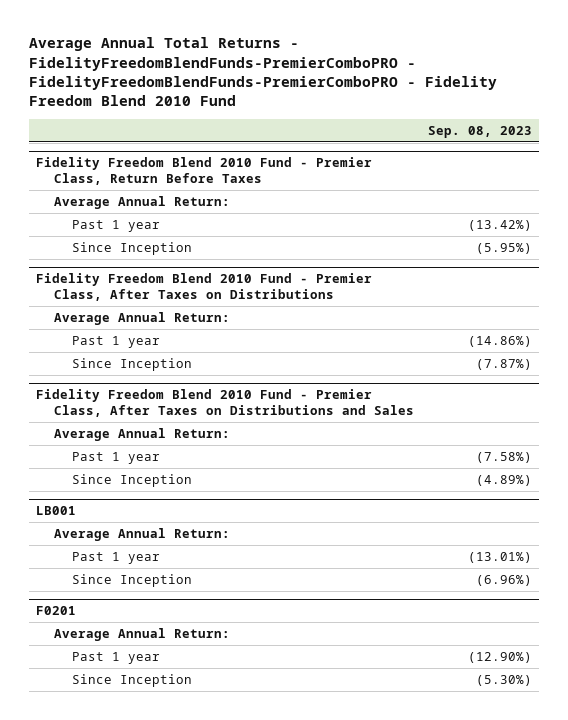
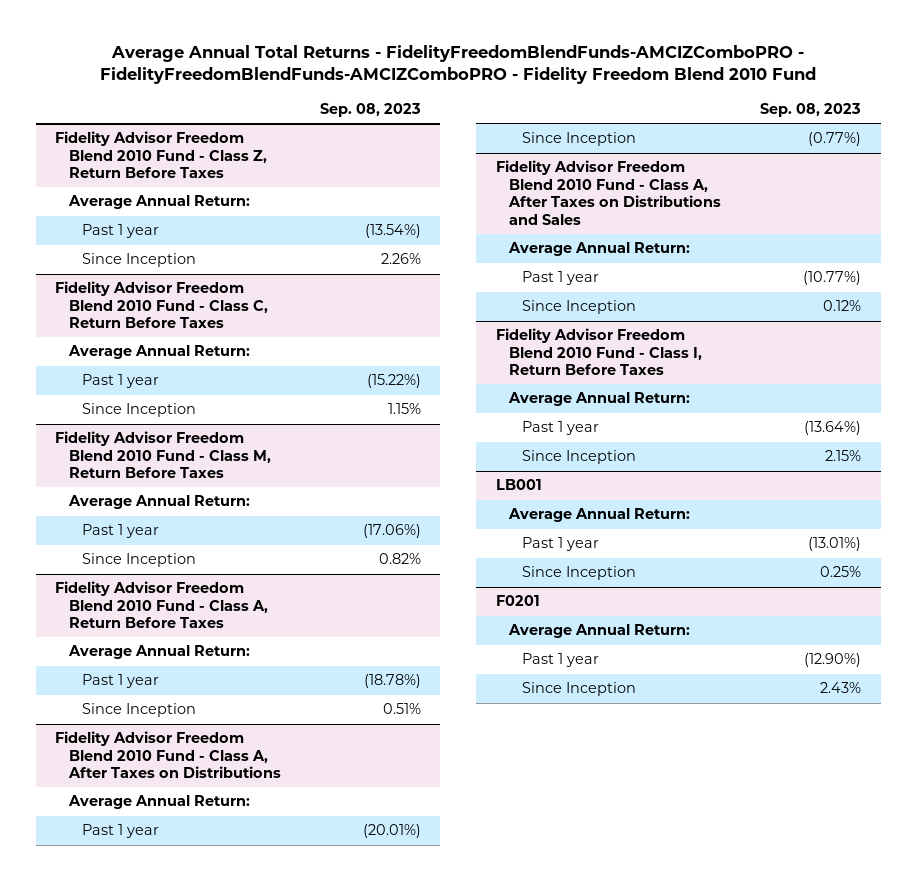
- Average Annual Total Returns - FidelityFreedomBlendFunds-PremierComboPRO - FidelityFreedomBlendFunds-PremierComboPRO - Fidelity Freedom Blend 2010 Fund
+ Average Annual Total Returns - FidelityFreedomBlendFunds-AMCIZComboPRO - FidelityFreedomBlendFunds-AMCIZComboPRO - Fidelity Freedom Blend 2010 Fund
- Fidelity Freedom Blend 2010 Fund - Premier Class, Return Before Taxes
+ Fidelity Advisor Freedom Blend 2010 Fund - Class Z, Return Before Taxes
- Past 1 year | (13.42%)
- Since Inception | (5.95%)
- Fidelity Freedom Blend 2010 Fund - Premier Class, After Taxes on Distributions
+ Past 1 year | (13.54%)
+ Since Inception | 2.26%
+ Fidelity Advisor Freedom Blend 2010 Fund - Class C, Return Before Taxes
- Past 1 year | (14.86%)
- Since Inception | (7.87%)
- Fidelity Freedom Blend 2010 Fund - Premier Class, After Taxes on Distributions and Sales
+ Past 1 year | (15.22%)
+ Since Inception | 1.15%
+ Fidelity Advisor Freedom Blend 2010 Fund - Class M, Return Before Taxes
- Past 1 year | (7.58%)
- Since Inception | (4.89%)
+ Past 1 year | (17.06%)
+ Since Inception | 0.82%
+ Fidelity Advisor Freedom Blend 2010 Fund - Class A, Return Before Taxes
+ Average Annual Return:
+ Past 1 year | (18.78%)
+ Since Inception | 0.51%
+ Fidelity Advisor Freedom Blend 2010 Fund - Class A, After Taxes on Distributions
+ Average Annual Return:
+ Past 1 year | (20.01%)
+ Since Inception | (0.77%)
+ Fidelity Advisor Freedom Blend 2010 Fund - Class A, After Taxes on Distributions and Sales
+ Average Annual Return:
+ Past 1 year | (10.77%)
+ Since Inception | 0.12%
+ Fidelity Advisor Freedom Blend 2010 Fund - Class I, Return Before Taxes
+ Average Annual Return:
+ Past 1 year | (13.64%)
+ Since Inception | 2.15%
@ LB001
- Since Inception | (6.96%)
+ Since Inception | 0.25%
@ F0201
- Since Inception | (5.30%)
+ Since Inception | 2.43%

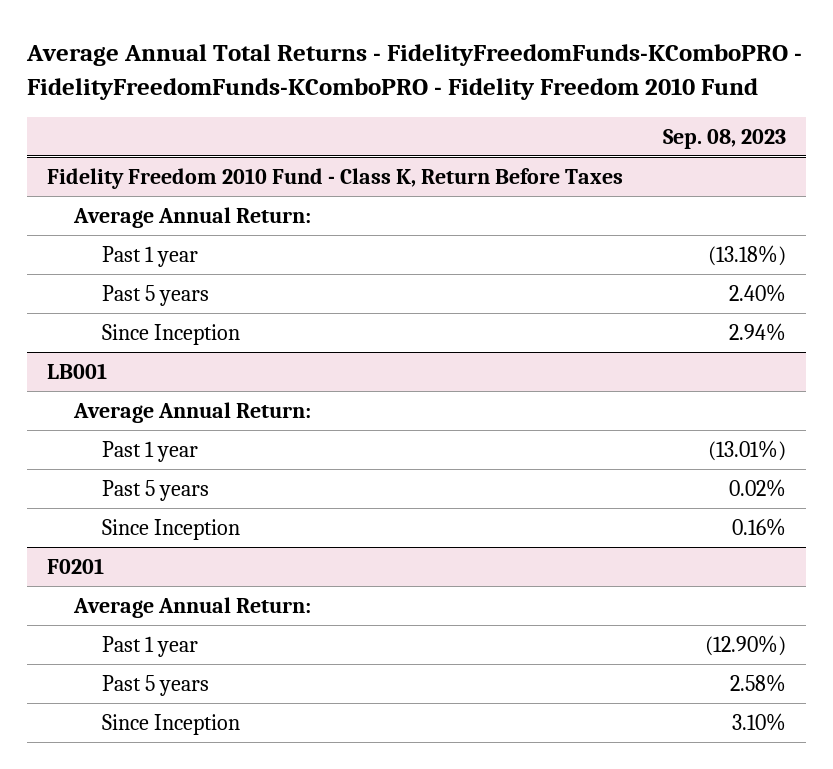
- Average Annual Total Returns - FidelityFreedomBlendFunds-AMCIZComboPRO - FidelityFreedomBlendFunds-AMCIZComboPRO - Fidelity Freedom Blend 2010 Fund
+ Average Annual Total Returns - FidelityFreedomFunds-KComboPRO - FidelityFreedomFunds-KComboPRO - Fidelity Freedom 2010 Fund
- Fidelity Advisor Freedom Blend 2010 Fund - Class Z, Return Before Taxes
- Average Annual Return:
- Past 1 year | (13.54%)
- Since Inception | 2.26%
- Fidelity Advisor Freedom Blend 2010 Fund - Class C, Return Before Taxes
- Average Annual Return:
- Past 1 year | (15.22%)
- Since Inception | 1.15%
- Fidelity Advisor Freedom Blend 2010 Fund - Class M, Return Before Taxes
- Average Annual Return:
- Past 1 year | (17.06%)
- Since Inception | 0.82%
- Fidelity Advisor Freedom Blend 2010 Fund - Class A, Return Before Taxes
- Average Annual Return:
- Past 1 year | (18.78%)
- Since Inception | 0.51%
- Fidelity Advisor Freedom Blend 2010 Fund - Class A, After Taxes on Distributions
- Average Annual Return:
- Past 1 year | (20.01%)
- Since Inception | (0.77%)
- Fidelity Advisor Freedom Blend 2010 Fund - Class A, After Taxes on Distributions and Sales
- Average Annual Return:
- Past 1 year | (10.77%)
- Since Inception | 0.12%
- Fidelity Advisor Freedom Blend 2010 Fund - Class I, Return Before Taxes
+ Fidelity Freedom 2010 Fund - Class K, Return Before Taxes
- Past 1 year | (13.64%)
- Since Inception | 2.15%
+ Past 1 year | (13.18%)
+ Past 5 years | 2.40%
+ Since Inception | 2.94%
@ LB001
- Since Inception | 0.25%
+ Past 5 years | 0.02%
+ Since Inception | 0.16%
@ F0201
- Since Inception | 2.43%
+ Past 5 years | 2.58%
+ Since Inception | 3.10%

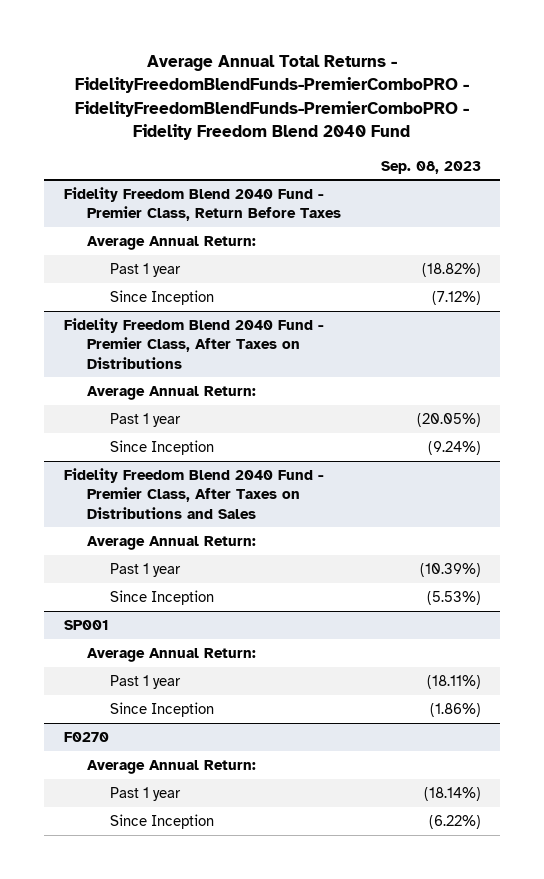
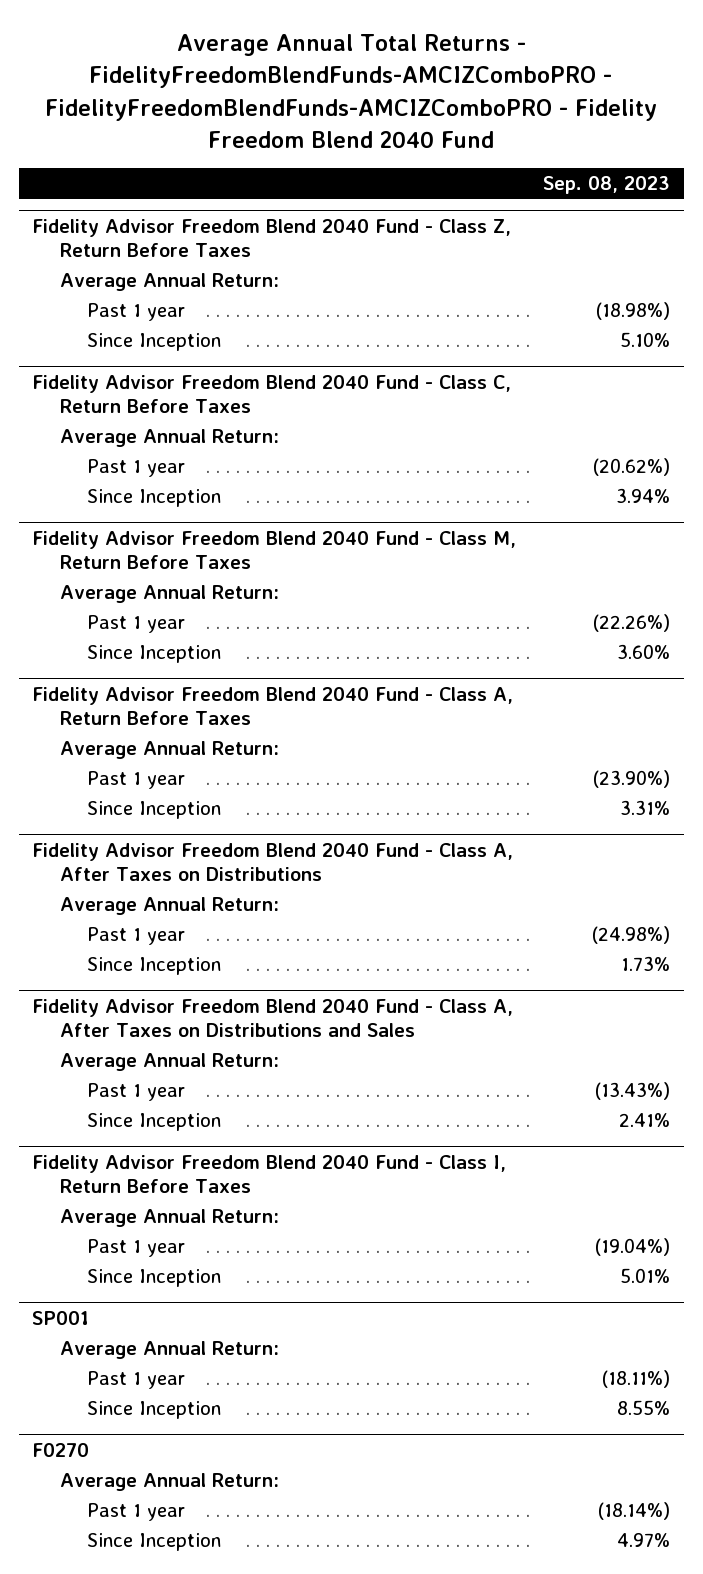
- Average Annual Total Returns - FidelityFreedomBlendFunds-PremierComboPRO - FidelityFreedomBlendFunds-PremierComboPRO - Fidelity Freedom Blend 2040 Fund
+ Average Annual Total Returns - FidelityFreedomBlendFunds-AMCIZComboPRO - FidelityFreedomBlendFunds-AMCIZComboPRO - Fidelity Freedom Blend 2040 Fund
- Fidelity Freedom Blend 2040 Fund - Premier Class, Return Before Taxes
+ Fidelity Advisor Freedom Blend 2040 Fund - Class Z, Return Before Taxes
- Past 1 year | (18.82%)
- Since Inception | (7.12%)
- Fidelity Freedom Blend 2040 Fund - Premier Class, After Taxes on Distributions
+ Past 1 year | (18.98%)
+ Since Inception | 5.10%
+ Fidelity Advisor Freedom Blend 2040 Fund - Class C, Return Before Taxes
- Past 1 year | (20.05%)
- Since Inception | (9.24%)
- Fidelity Freedom Blend 2040 Fund - Premier Class, After Taxes on Distributions and Sales
+ Past 1 year | (20.62%)
+ Since Inception | 3.94%
+ Fidelity Advisor Freedom Blend 2040 Fund - Class M, Return Before Taxes
- Past 1 year | (10.39%)
- Since Inception | (5.53%)
+ Past 1 year | (22.26%)
+ Since Inception | 3.60%
+ Fidelity Advisor Freedom Blend 2040 Fund - Class A, Return Before Taxes
+ Average Annual Return:
+ Past 1 year | (23.90%)
+ Since Inception | 3.31%
+ Fidelity Advisor Freedom Blend 2040 Fund - Class A, After Taxes on Distributions
+ Average Annual Return:
+ Past 1 year | (24.98%)
+ Since Inception | 1.73%
+ Fidelity Advisor Freedom Blend 2040 Fund - Class A, After Taxes on Distributions and Sales
+ Average Annual Return:
+ Past 1 year | (13.43%)
+ Since Inception | 2.41%
+ Fidelity Advisor Freedom Blend 2040 Fund - Class I, Return Before Taxes
+ Average Annual Return:
+ Past 1 year | (19.04%)
+ Since Inception | 5.01%
@ SP001
- Since Inception | (1.86%)
+ Since Inception | 8.55%
@ F0270
- Since Inception | (6.22%)
+ Since Inception | 4.97%

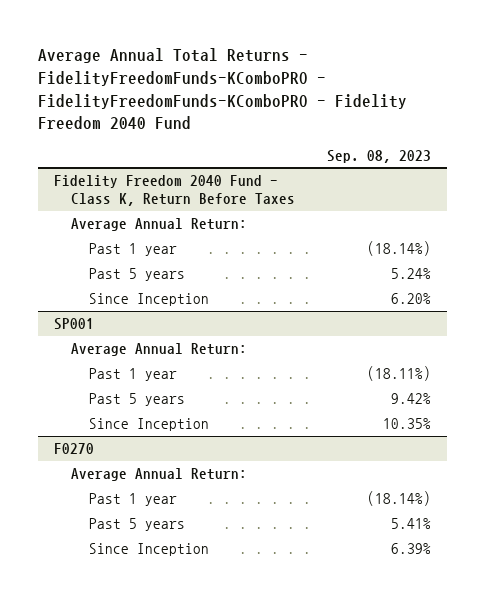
- Average Annual Total Returns - FidelityFreedomBlendFunds-AMCIZComboPRO - FidelityFreedomBlendFunds-AMCIZComboPRO - Fidelity Freedom Blend 2040 Fund
+ Average Annual Total Returns - FidelityFreedomFunds-KComboPRO - FidelityFreedomFunds-KComboPRO - Fidelity Freedom 2040 Fund
- Fidelity Advisor Freedom Blend 2040 Fund - Class Z, Return Before Taxes
- Average Annual Return:
- Past 1 year | (18.98%)
- Since Inception | 5.10%
- Fidelity Advisor Freedom Blend 2040 Fund - Class C, Return Before Taxes
- Average Annual Return:
- Past 1 year | (20.62%)
- Since Inception | 3.94%
- Fidelity Advisor Freedom Blend 2040 Fund - Class M, Return Before Taxes
- Average Annual Return:
- Past 1 year | (22.26%)
- Since Inception | 3.60%
- Fidelity Advisor Freedom Blend 2040 Fund - Class A, Return Before Taxes
- Average Annual Return:
- Past 1 year | (23.90%)
- Since Inception | 3.31%
- Fidelity Advisor Freedom Blend 2040 Fund - Class A, After Taxes on Distributions
- Average Annual Return:
- Past 1 year | (24.98%)
- Since Inception | 1.73%
- Fidelity Advisor Freedom Blend 2040 Fund - Class A, After Taxes on Distributions and Sales
- Average Annual Return:
- Past 1 year | (13.43%)
- Since Inception | 2.41%
- Fidelity Advisor Freedom Blend 2040 Fund - Class I, Return Before Taxes
+ Fidelity Freedom 2040 Fund - Class K, Return Before Taxes
- Past 1 year | (19.04%)
- Since Inception | 5.01%
+ Past 1 year | (18.14%)
+ Past 5 years | 5.24%
+ Since Inception | 6.20%
@ SP001
- Since Inception | 8.55%
+ Past 5 years | 9.42%
+ Since Inception | 10.35%
@ F0270
- Since Inception | 4.97%
+ Past 5 years | 5.41%
+ Since Inception | 6.39%

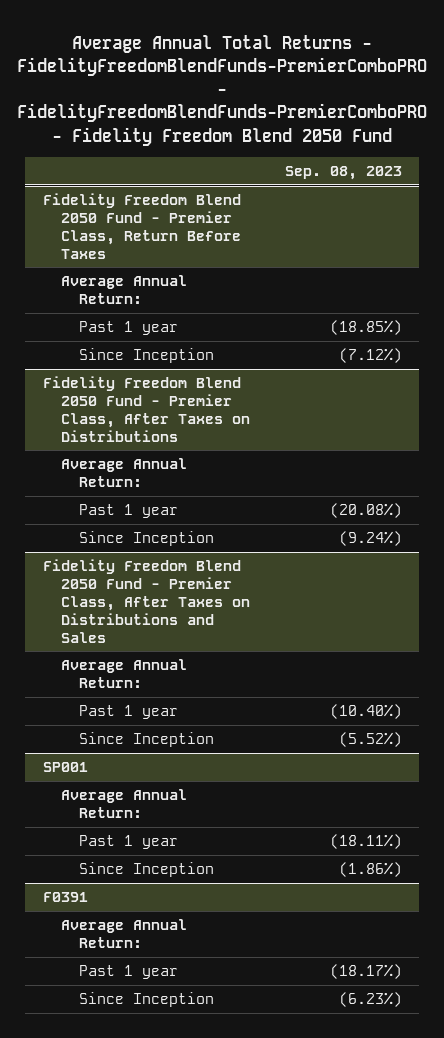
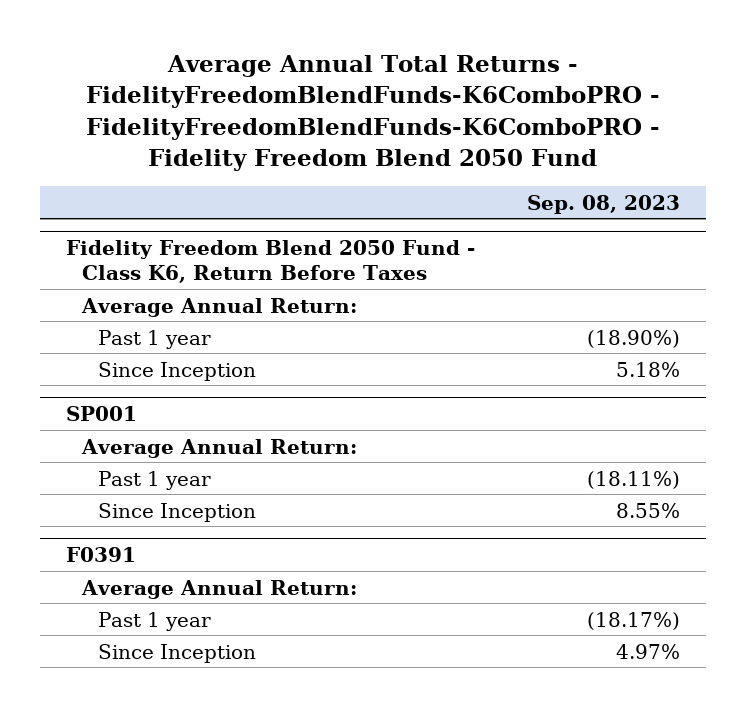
- Average Annual Total Returns - FidelityFreedomBlendFunds-PremierComboPRO - FidelityFreedomBlendFunds-PremierComboPRO - Fidelity Freedom Blend 2050 Fund
+ Average Annual Total Returns - FidelityFreedomBlendFunds-K6ComboPRO - FidelityFreedomBlendFunds-K6ComboPRO - Fidelity Freedom Blend 2050 Fund
- Fidelity Freedom Blend 2050 Fund - Premier Class, Return Before Taxes
- Average Annual Return:
- Past 1 year | (18.85%)
- Since Inception | (7.12%)
- Fidelity Freedom Blend 2050 Fund - Premier Class, After Taxes on Distributions
- Average Annual Return:
- Past 1 year | (20.08%)
- Since Inception | (9.24%)
- Fidelity Freedom Blend 2050 Fund - Premier Class, After Taxes on Distributions and Sales
+ Fidelity Freedom Blend 2050 Fund - Class K6, Return Before Taxes
- Past 1 year | (10.40%)
- Since Inception | (5.52%)
+ Past 1 year | (18.90%)
+ Since Inception | 5.18%
@ SP001
- Since Inception | (1.86%)
+ Since Inception | 8.55%
@ F0391
- Since Inception | (6.23%)
+ Since Inception | 4.97%

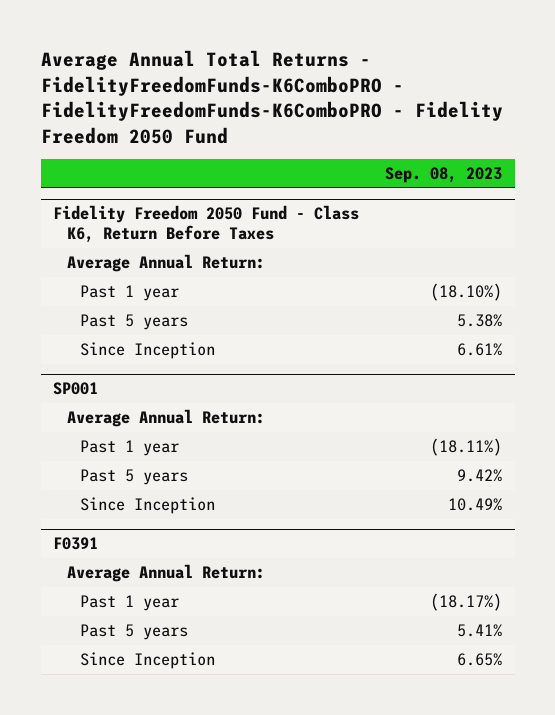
- Average Annual Total Returns - FidelityFreedomBlendFunds-K6ComboPRO - FidelityFreedomBlendFunds-K6ComboPRO - Fidelity Freedom Blend 2050 Fund
+ Average Annual Total Returns - FidelityFreedomFunds-K6ComboPRO - FidelityFreedomFunds-K6ComboPRO - Fidelity Freedom 2050 Fund
- Fidelity Freedom Blend 2050 Fund - Class K6, Return Before Taxes
+ Fidelity Freedom 2050 Fund - Class K6, Return Before Taxes
- Past 1 year | (18.90%)
- Since Inception | 5.18%
+ Past 1 year | (18.10%)
+ Past 5 years | 5.38%
+ Since Inception | 6.61%
@ SP001
- Since Inception | 8.55%
+ Past 5 years | 9.42%
+ Since Inception | 10.49%
@ F0391
- Since Inception | 4.97%
+ Past 5 years | 5.41%
+ Since Inception | 6.65%

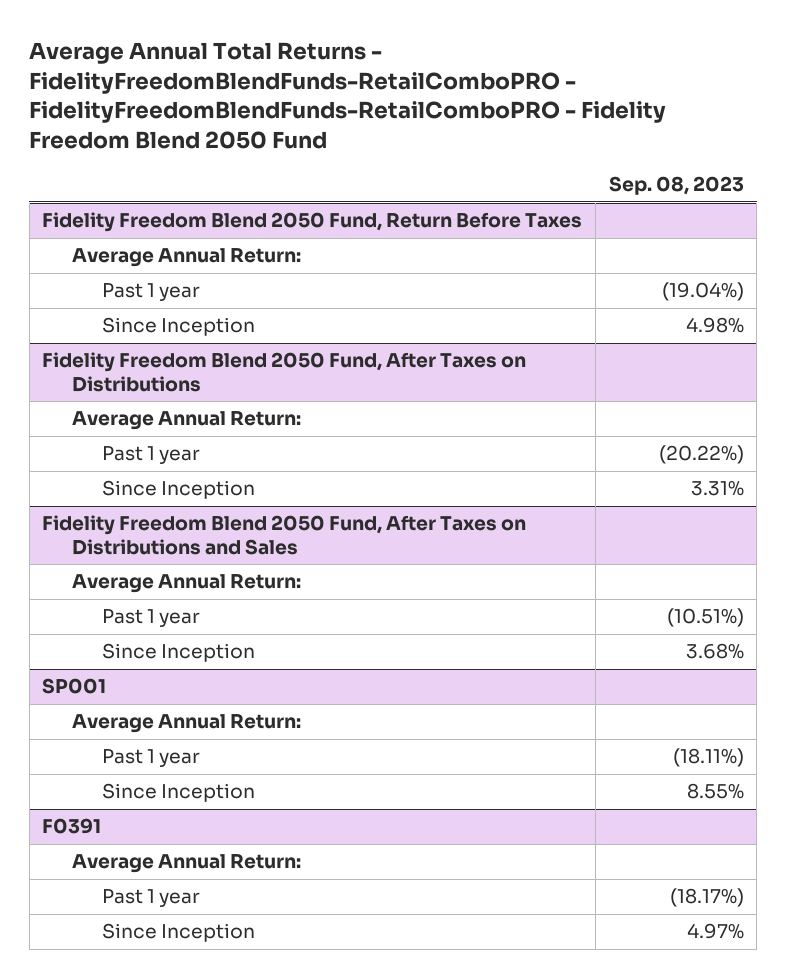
- Average Annual Total Returns - FidelityFreedomFunds-K6ComboPRO - FidelityFreedomFunds-K6ComboPRO - Fidelity Freedom 2050 Fund
+ Average Annual Total Returns - FidelityFreedomBlendFunds-RetailComboPRO - FidelityFreedomBlendFunds-RetailComboPRO - Fidelity Freedom Blend 2050 Fund
- Fidelity Freedom 2050 Fund - Class K6, Return Before Taxes
+ Fidelity Freedom Blend 2050 Fund, Return Before Taxes
- Past 1 year | (18.10%)
- Past 5 years | 5.38%
- Since Inception | 6.61%
+ Past 1 year | (19.04%)
+ Since Inception | 4.98%
+ Fidelity Freedom Blend 2050 Fund, After Taxes on Distributions
+ Average Annual Return:
+ Past 1 year | (20.22%)
+ Since Inception | 3.31%
+ Fidelity Freedom Blend 2050 Fund, After Taxes on Distributions and Sales
+ Average Annual Return:
+ Past 1 year | (10.51%)
+ Since Inception | 3.68%
@ SP001
- Past 5 years | 9.42%
- Since Inception | 10.49%
+ Since Inception | 8.55%
@ F0391
- Past 5 years | 5.41%
- Since Inception | 6.65%
+ Since Inception | 4.97%

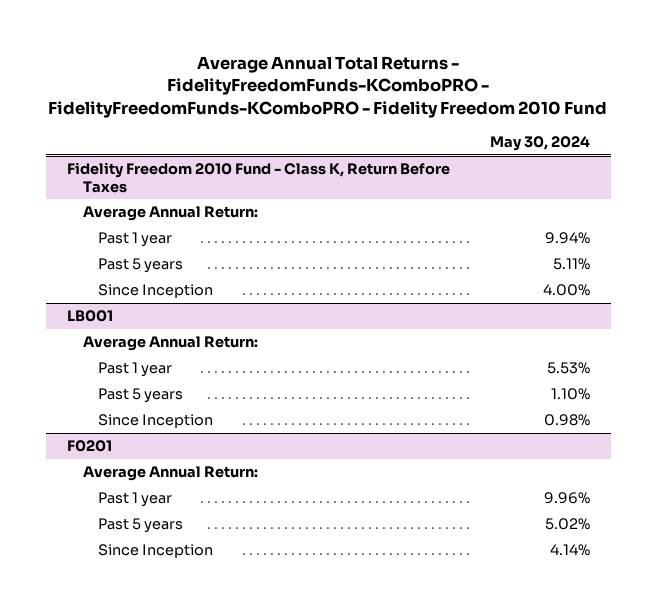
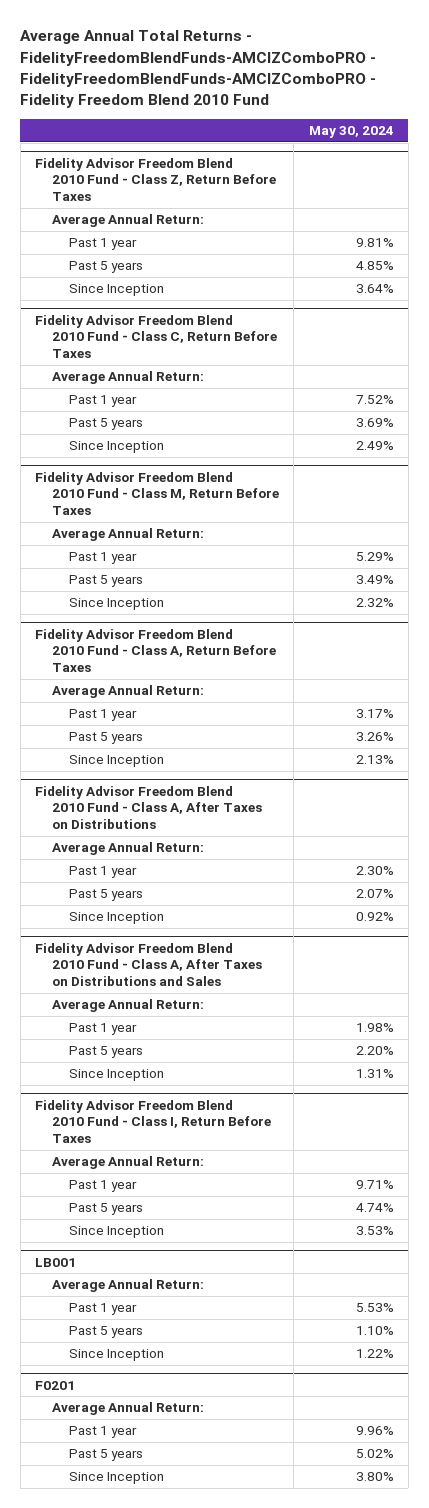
- Average Annual Total Returns - FidelityFreedomFunds-KComboPRO - FidelityFreedomFunds-KComboPRO - Fidelity Freedom 2010 Fund
+ Average Annual Total Returns - FidelityFreedomBlendFunds-AMCIZComboPRO - FidelityFreedomBlendFunds-AMCIZComboPRO - Fidelity Freedom Blend 2010 Fund
- Fidelity Freedom 2010 Fund - Class K, Return Before Taxes
+ Fidelity Advisor Freedom Blend 2010 Fund - Class Z, Return Before Taxes
- Past 1 year | 9.94%
- Past 5 years | 5.11%
- Since Inception | 4.00%
+ Past 1 year | 9.81%
+ Past 5 years | 4.85%
+ Since Inception | 3.64%
+ Fidelity Advisor Freedom Blend 2010 Fund - Class C, Return Before Taxes
+ Average Annual Return:
+ Past 1 year | 7.52%
+ Past 5 years | 3.69%
+ Since Inception | 2.49%
+ Fidelity Advisor Freedom Blend 2010 Fund - Class M, Return Before Taxes
+ Average Annual Return:
+ Past 1 year | 5.29%
+ Past 5 years | 3.49%
+ Since Inception | 2.32%
+ Fidelity Advisor Freedom Blend 2010 Fund - Class A, Return Before Taxes
+ Average Annual Return:
+ Past 1 year | 3.17%
+ Past 5 years | 3.26%
+ Since Inception | 2.13%
+ Fidelity Advisor Freedom Blend 2010 Fund - Class A, After Taxes on Distributions
+ Average Annual Return:
+ Past 1 year | 2.30%
+ Past 5 years | 2.07%
+ Since Inception | 0.92%
+ Fidelity Advisor Freedom Blend 2010 Fund - Class A, After Taxes on Distributions and Sales
+ Average Annual Return:
+ Past 1 year | 1.98%
+ Past 5 years | 2.20%
+ Since Inception | 1.31%
+ Fidelity Advisor Freedom Blend 2010 Fund - Class I, Return Before Taxes
+ Average Annual Return:
+ Past 1 year | 9.71%
+ Past 5 years | 4.74%
+ Since Inception | 3.53%
@ LB001
- Since Inception | 0.98%
+ Since Inception | 1.22%
@ F0201
- Since Inception | 4.14%
+ Since Inception | 3.80%

